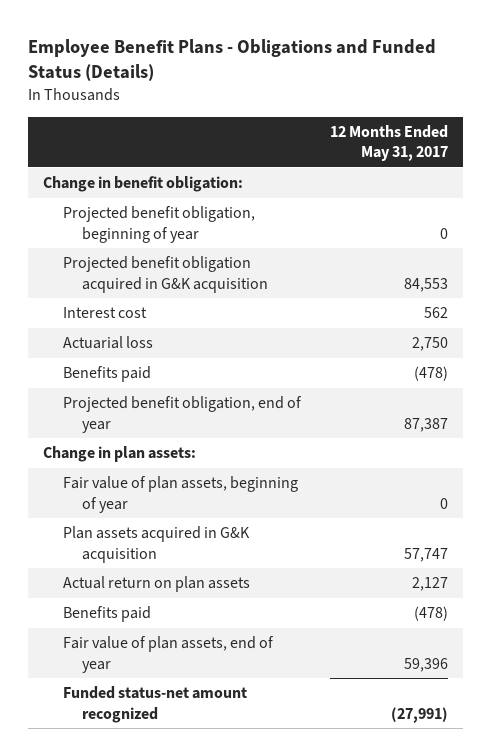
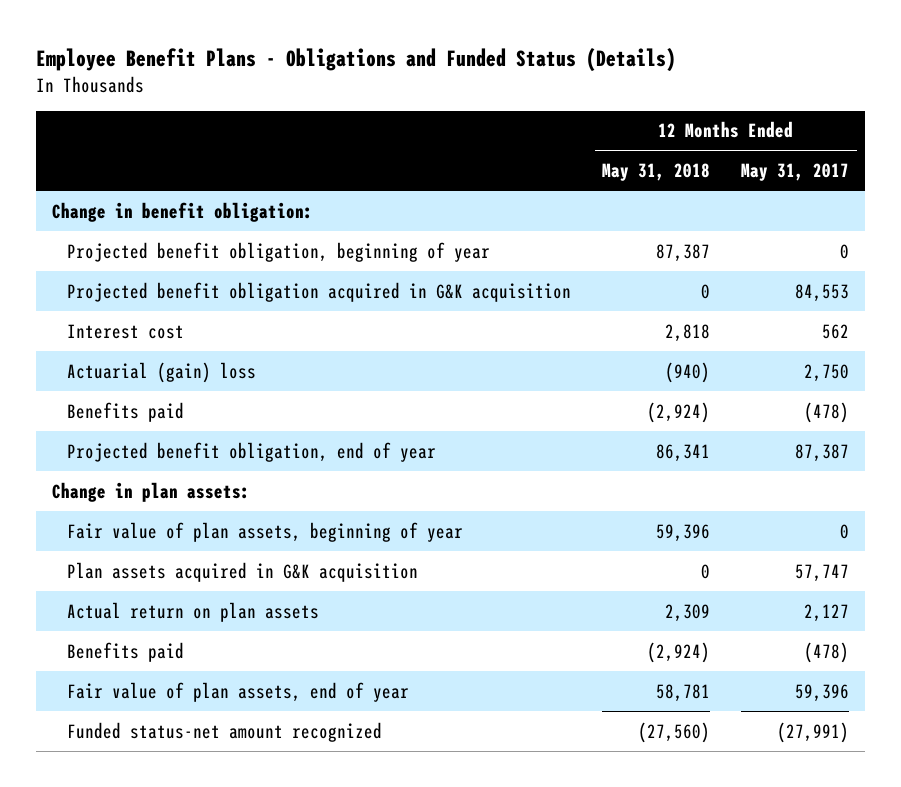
- | 12 Months Ended May 31, 2017
+ | 12 Months Ended May 31, 2018 | 12 Months Ended May 31, 2017
- Actuarial loss | 2,750
+ Actuarial (gain) loss | (940) | 2,750

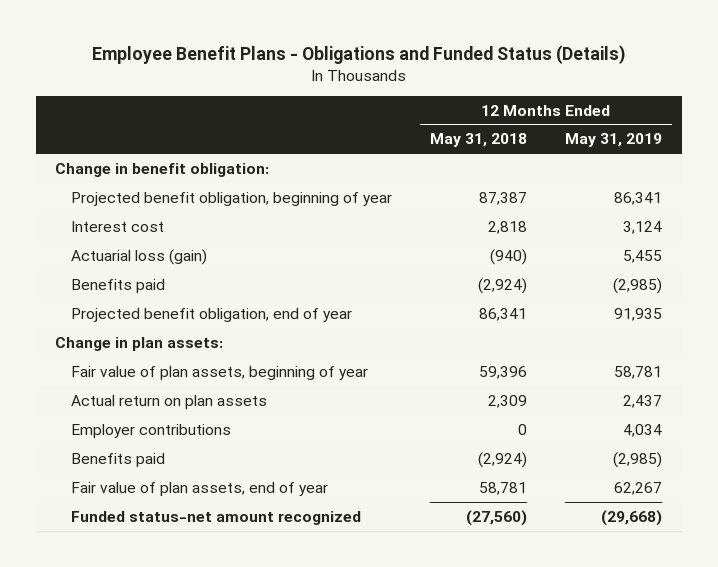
- | 12 Months Ended May 31, 2018 | 12 Months Ended May 31, 2017
+ | 12 Months Ended May 31, 2018 | 12 Months Ended May 31, 2019
- Projected benefit obligation acquired in G&K acquisition | 0 | 84,553
- Actuarial (gain) loss | (940) | 2,750
+ Actuarial loss (gain) | (940) | 5,455
- Plan assets acquired in G&K acquisition | 0 | 57,747
+ Employer contributions | 0 | 4,034

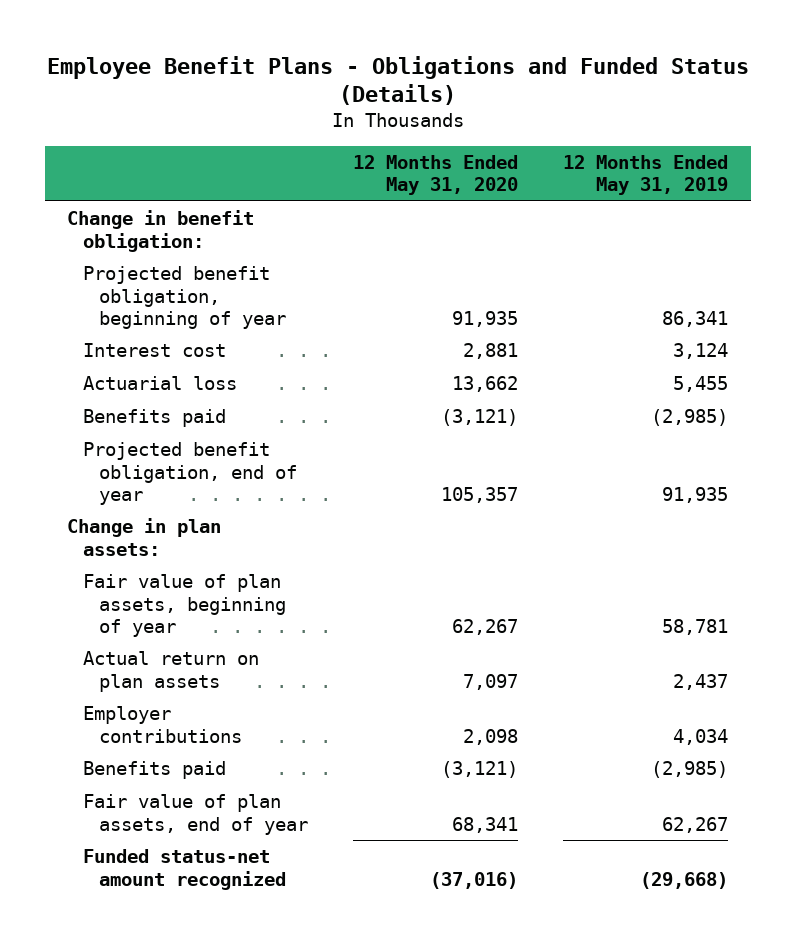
- | 12 Months Ended May 31, 2018 | 12 Months Ended May 31, 2019
+ | 12 Months Ended May 31, 2020 | 12 Months Ended May 31, 2019
- Actuarial loss (gain) | (940) | 5,455
+ Actuarial loss | 13,662 | 5,455

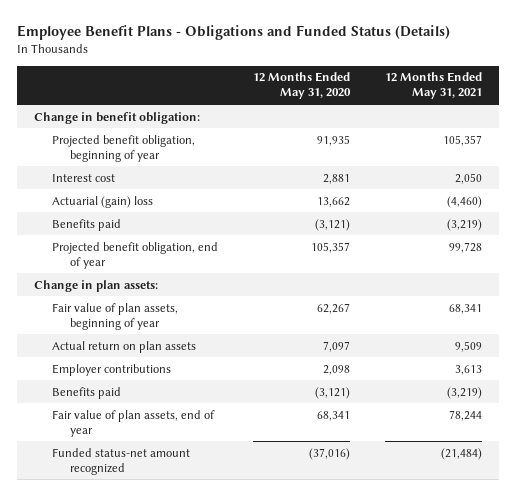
- | 12 Months Ended May 31, 2020 | 12 Months Ended May 31, 2019
+ | 12 Months Ended May 31, 2020 | 12 Months Ended May 31, 2021
- Actuarial loss | 13,662 | 5,455
+ Actuarial (gain) loss | 13,662 | (4,460)

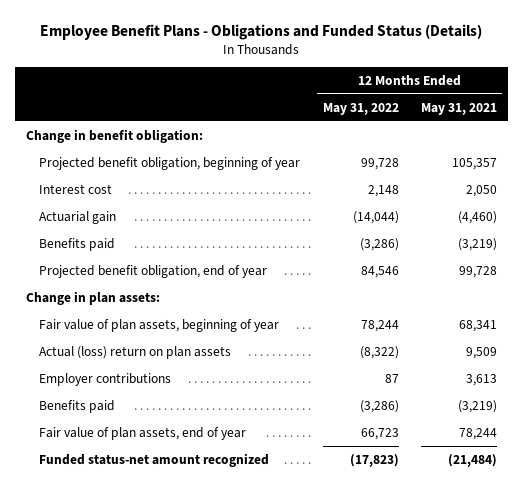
- | 12 Months Ended May 31, 2020 | 12 Months Ended May 31, 2021
+ | 12 Months Ended May 31, 2022 | 12 Months Ended May 31, 2021
- Actuarial (gain) loss | 13,662 | (4,460)
+ Actuarial gain | (14,044) | (4,460)
- Actual return on plan assets | 7,097 | 9,509
+ Actual (loss) return on plan assets | (8,322) | 9,509

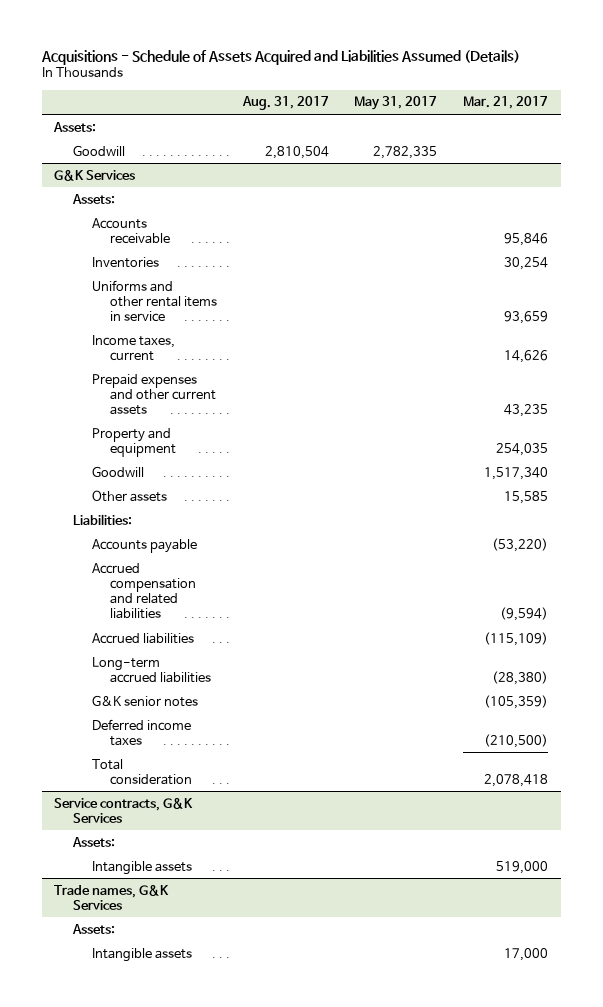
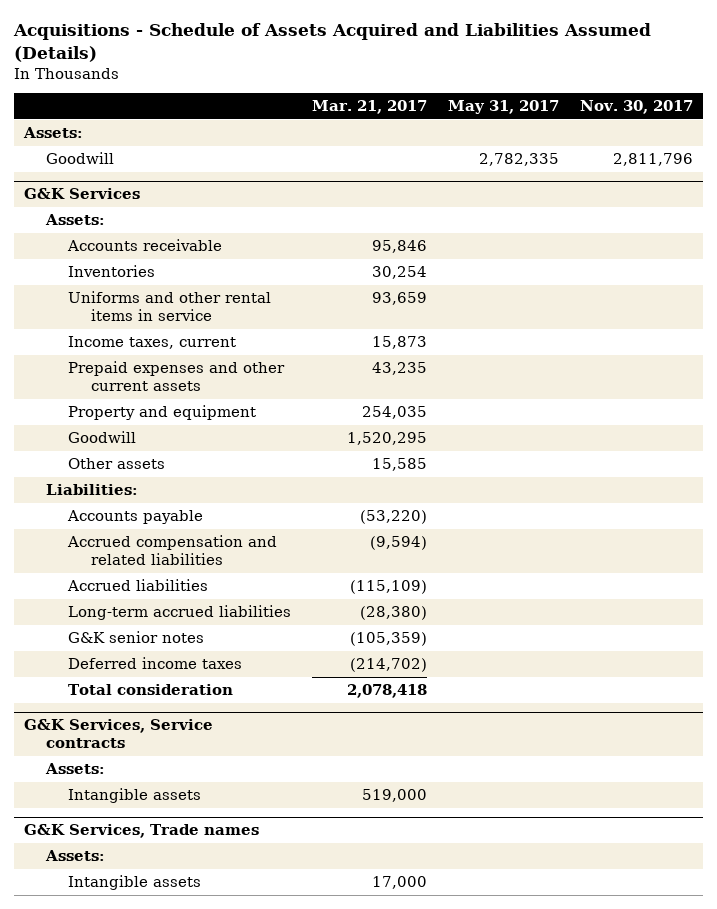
- | Aug. 31, 2017 | May 31, 2017 | Mar. 21, 2017
+ | Mar. 21, 2017 | May 31, 2017 | Nov. 30, 2017
@ G&K Services
- Income taxes, current | | | 14,626
+ Income taxes, current | 15,873 | |
- Goodwill | | | 1,517,340
+ Goodwill | 1,520,295 | |
- Deferred income taxes | | | (210,500)
+ Deferred income taxes | (214,702) | |
- Service contracts, G&K Services
+ G&K Services, Service contracts
- Trade names, G&K Services
+ G&K Services, Trade names

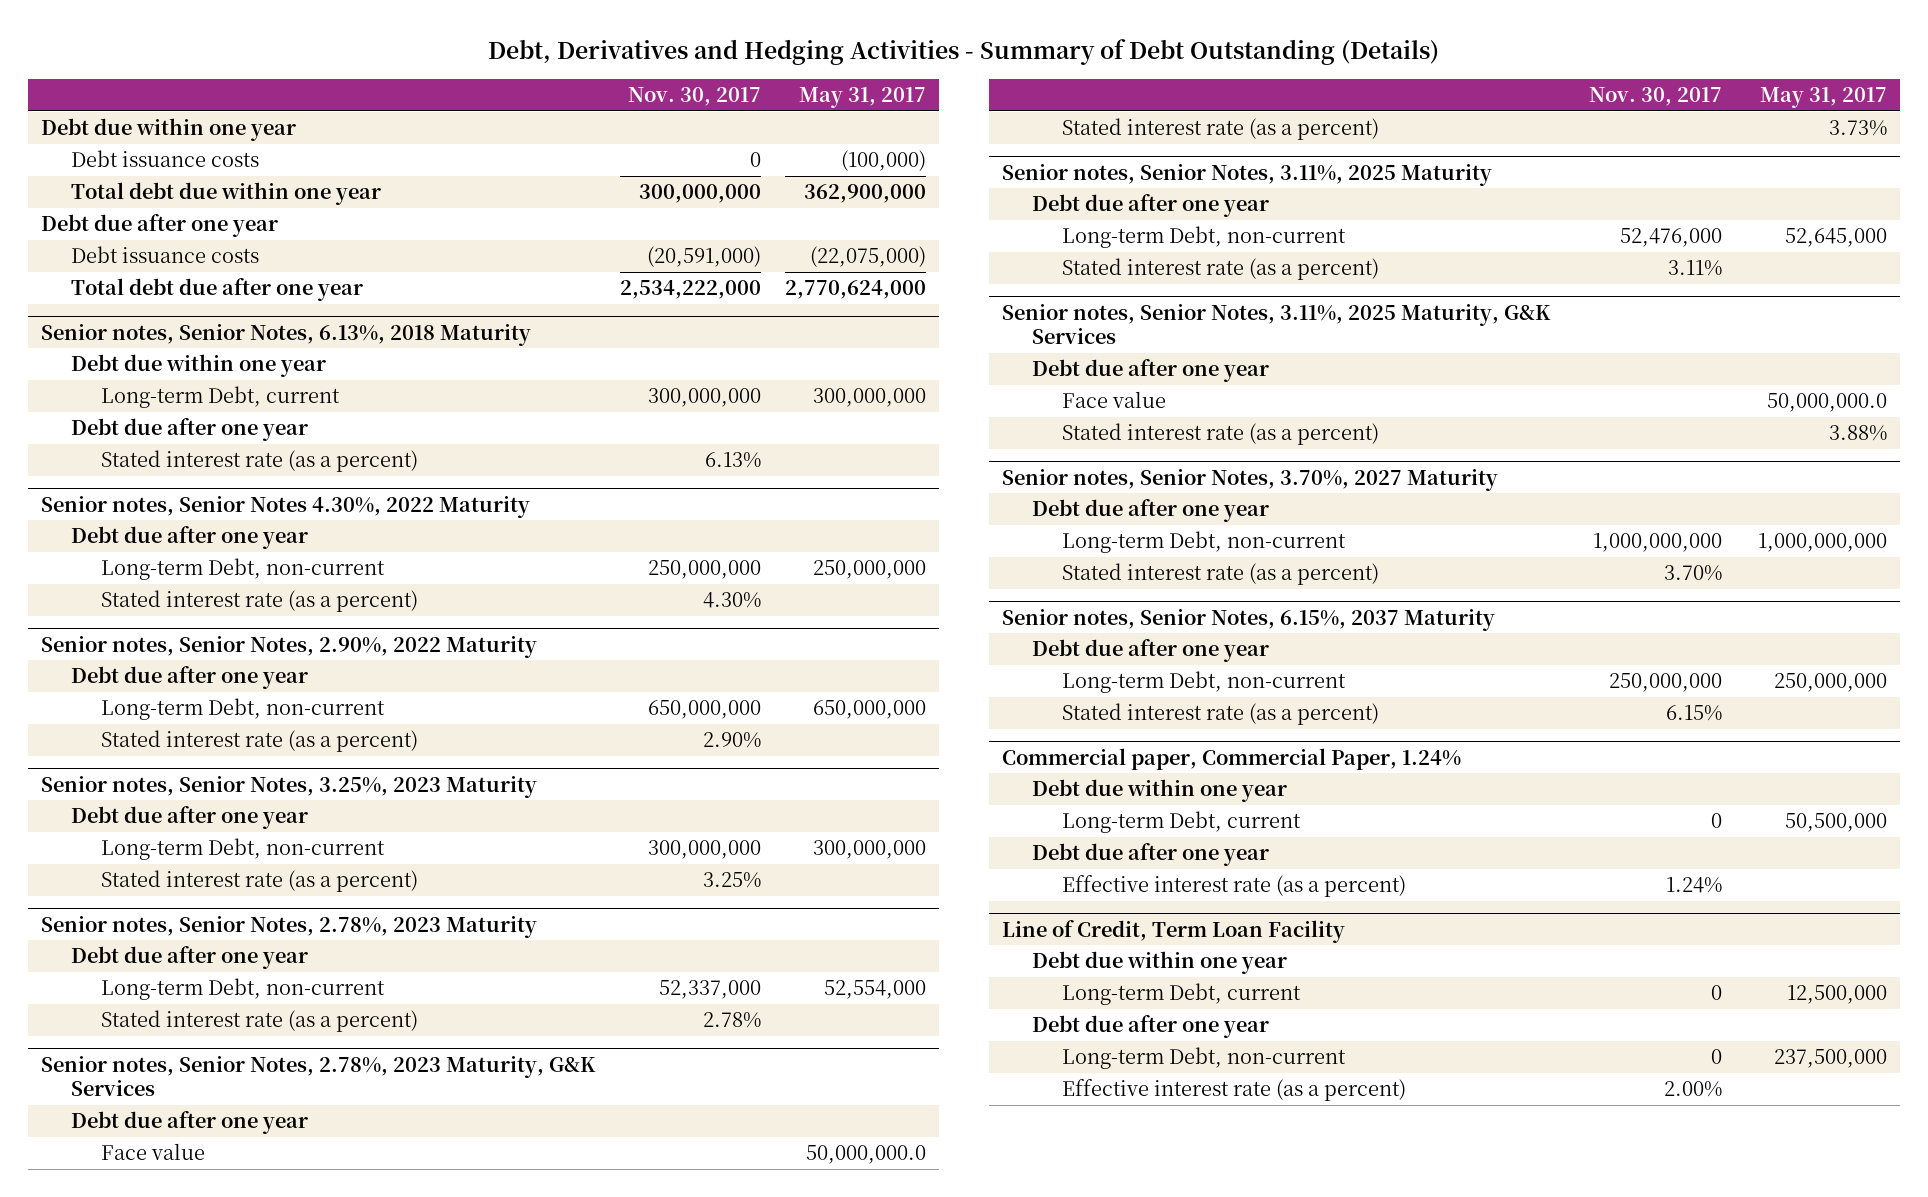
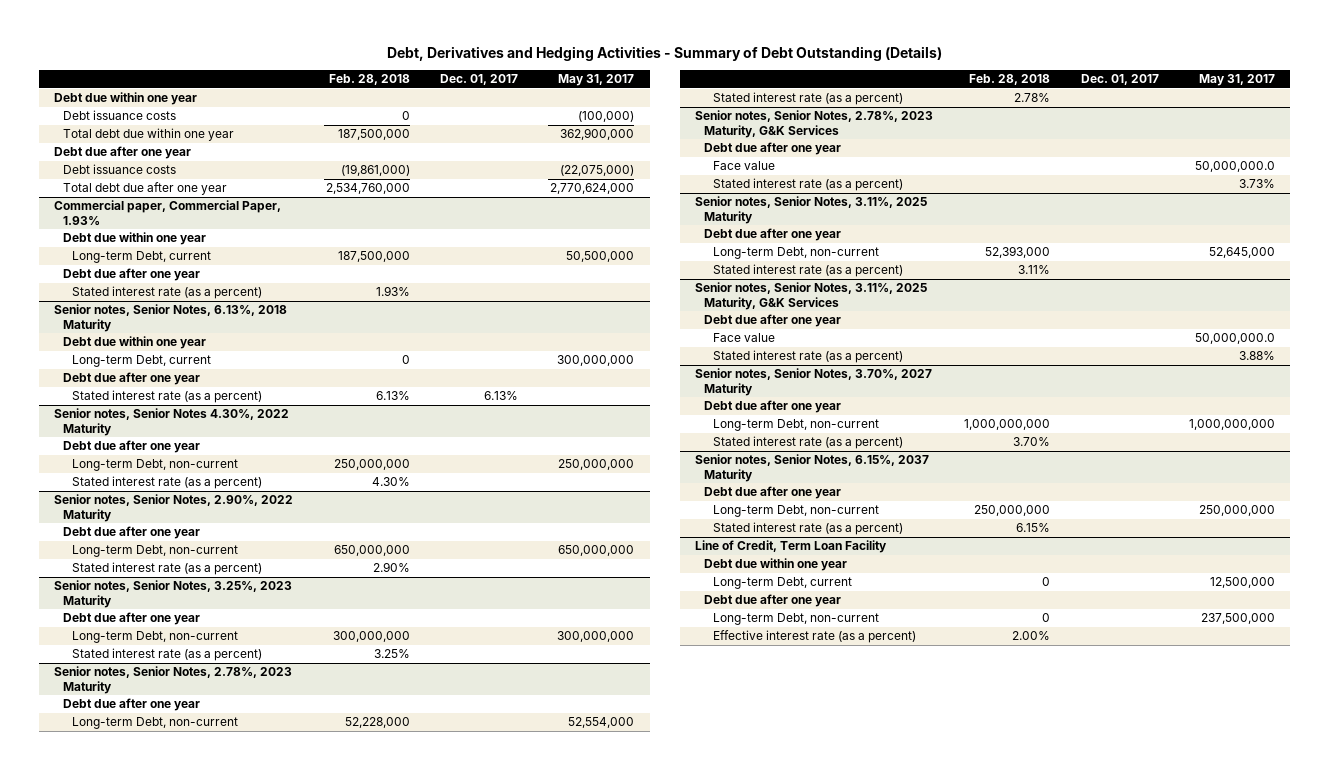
- | Nov. 30, 2017 | May 31, 2017
+ | Feb. 28, 2018 | Dec. 01, 2017 | May 31, 2017
+ Commercial paper, Commercial Paper, 1.93%
+ Debt due within one year
+ Long-term Debt, current | 187,500,000 | | 50,500,000
+ Debt due after one year
+ Stated interest rate (as a percent) | 1.93% | |
- Commercial paper, Commercial Paper, 1.24%
- Debt due within one year
- Long-term Debt, current | 0 | 50,500,000
- Debt due after one year
- Effective interest rate (as a percent) | 1.24% |

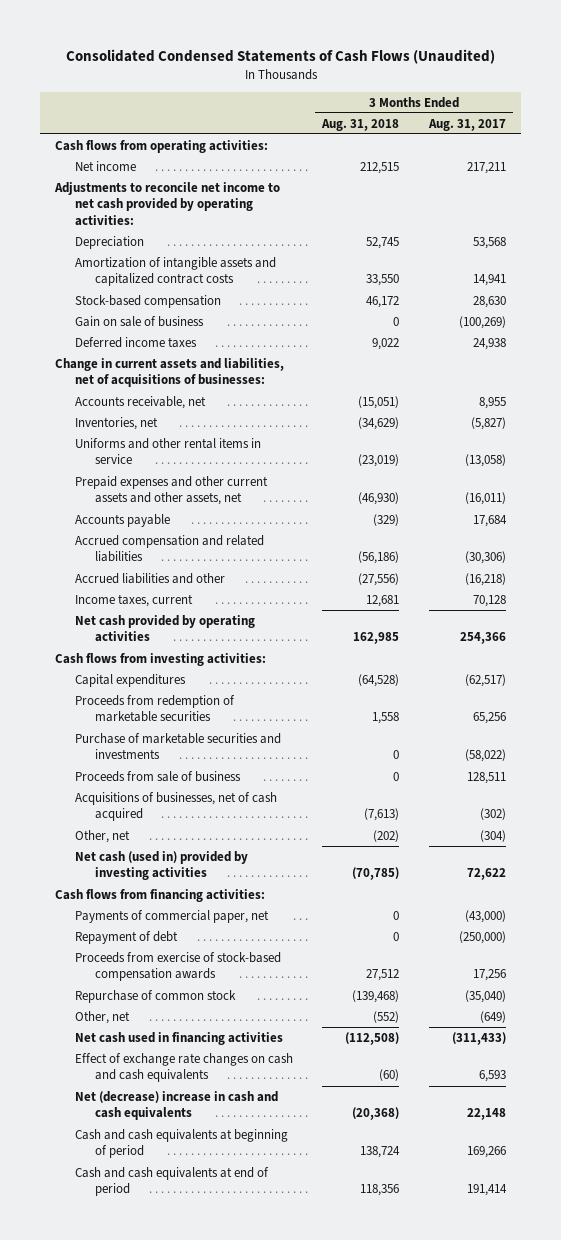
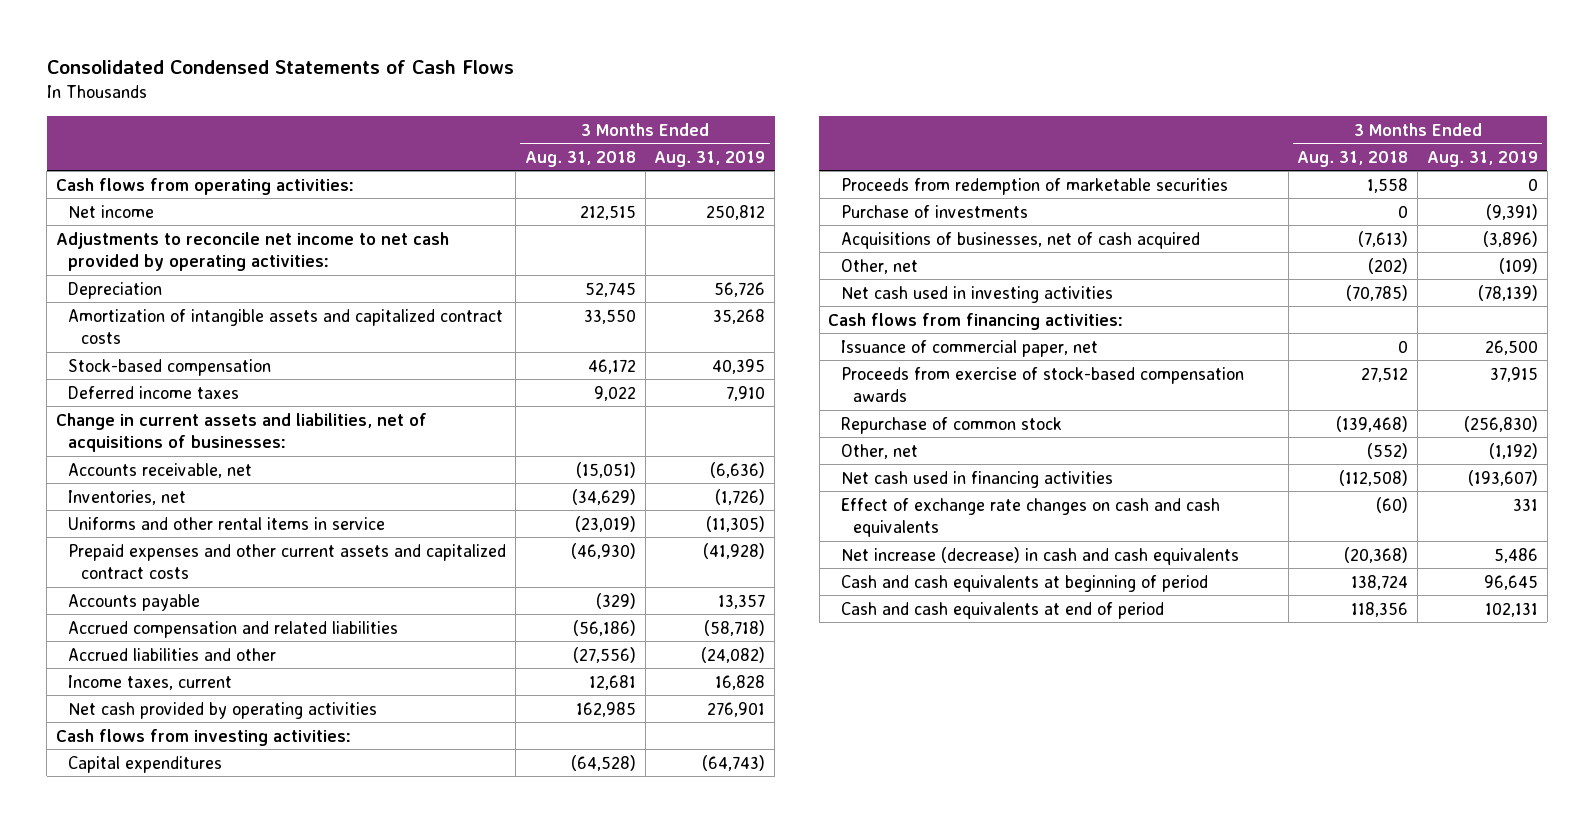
- Consolidated Condensed Statements of Cash Flows (Unaudited)
+ Consolidated Condensed Statements of Cash Flows
- | 3 Months Ended Aug. 31, 2018 | 3 Months Ended Aug. 31, 2017
+ | 3 Months Ended Aug. 31, 2018 | 3 Months Ended Aug. 31, 2019
- Gain on sale of business | 0 | (100,269)
- Prepaid expenses and other current assets and other assets, net | (46,930) | (16,011)
+ Prepaid expenses and other current assets and capitalized contract costs | (46,930) | (41,928)
- Purchase of marketable securities and investments | 0 | (58,022)
- Proceeds from sale of business | 0 | 128,511
+ Purchase of investments | 0 | (9,391)
- Net cash (used in) provided by investing activities | (70,785) | 72,622
+ Net cash used in investing activities | (70,785) | (78,139)
- Payments of commercial paper, net | 0 | (43,000)
- Repayment of debt | 0 | (250,000)
+ Issuance of commercial paper, net | 0 | 26,500
- Net (decrease) increase in cash and cash equivalents | (20,368) | 22,148
+ Net increase (decrease) in cash and cash equivalents | (20,368) | 5,486

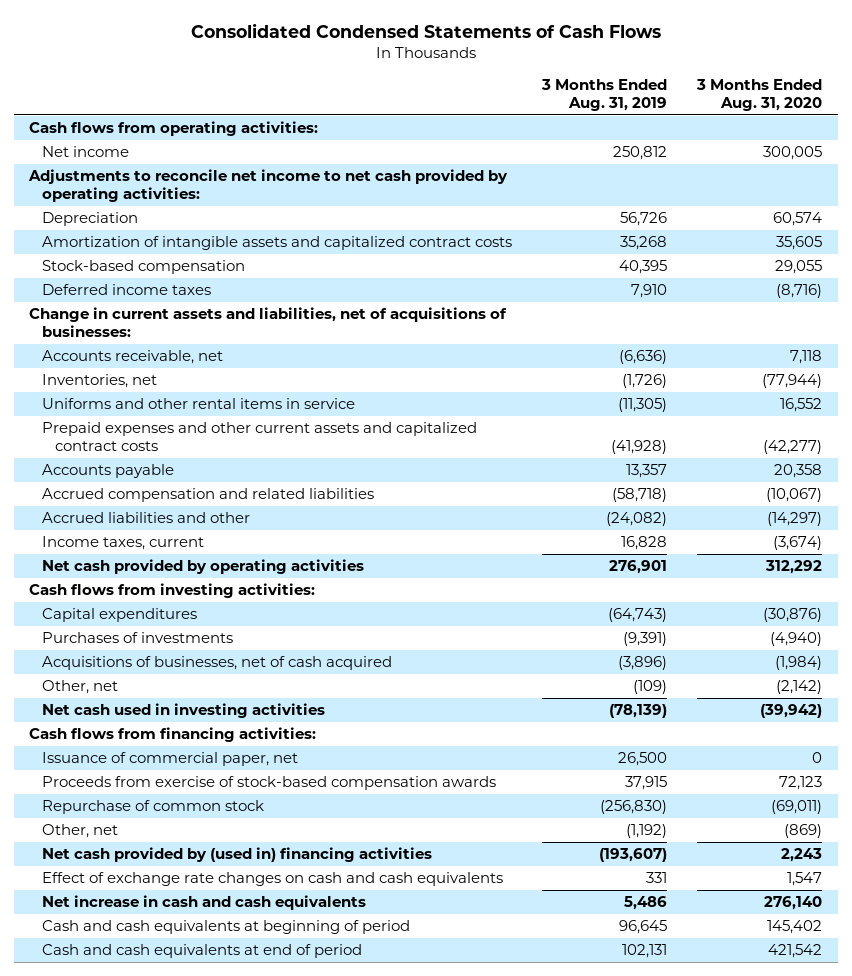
- | 3 Months Ended Aug. 31, 2018 | 3 Months Ended Aug. 31, 2019
+ | 3 Months Ended Aug. 31, 2019 | 3 Months Ended Aug. 31, 2020
- Proceeds from redemption of marketable securities | 1,558 | 0
- Purchase of investments | 0 | (9,391)
+ Purchases of investments | (9,391) | (4,940)
- Net cash used in financing activities | (112,508) | (193,607)
+ Net cash provided by (used in) financing activities | (193,607) | 2,243
- Net increase (decrease) in cash and cash equivalents | (20,368) | 5,486
+ Net increase in cash and cash equivalents | 5,486 | 276,140

